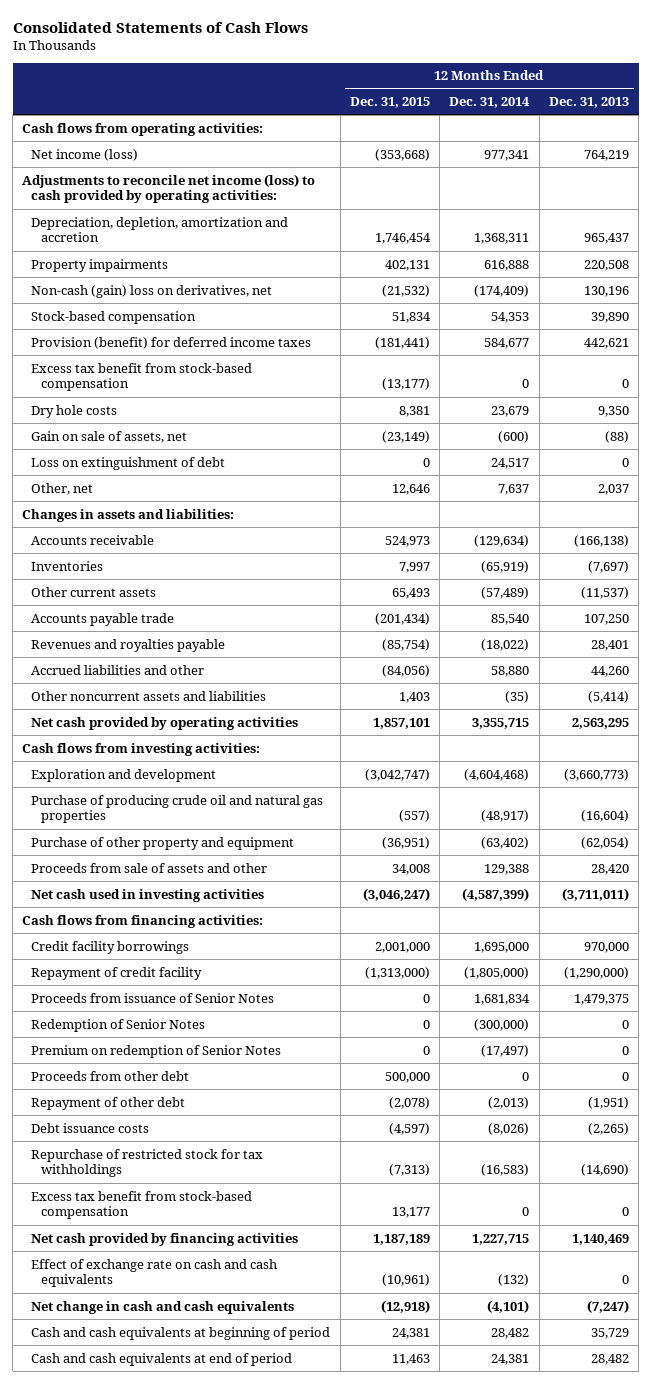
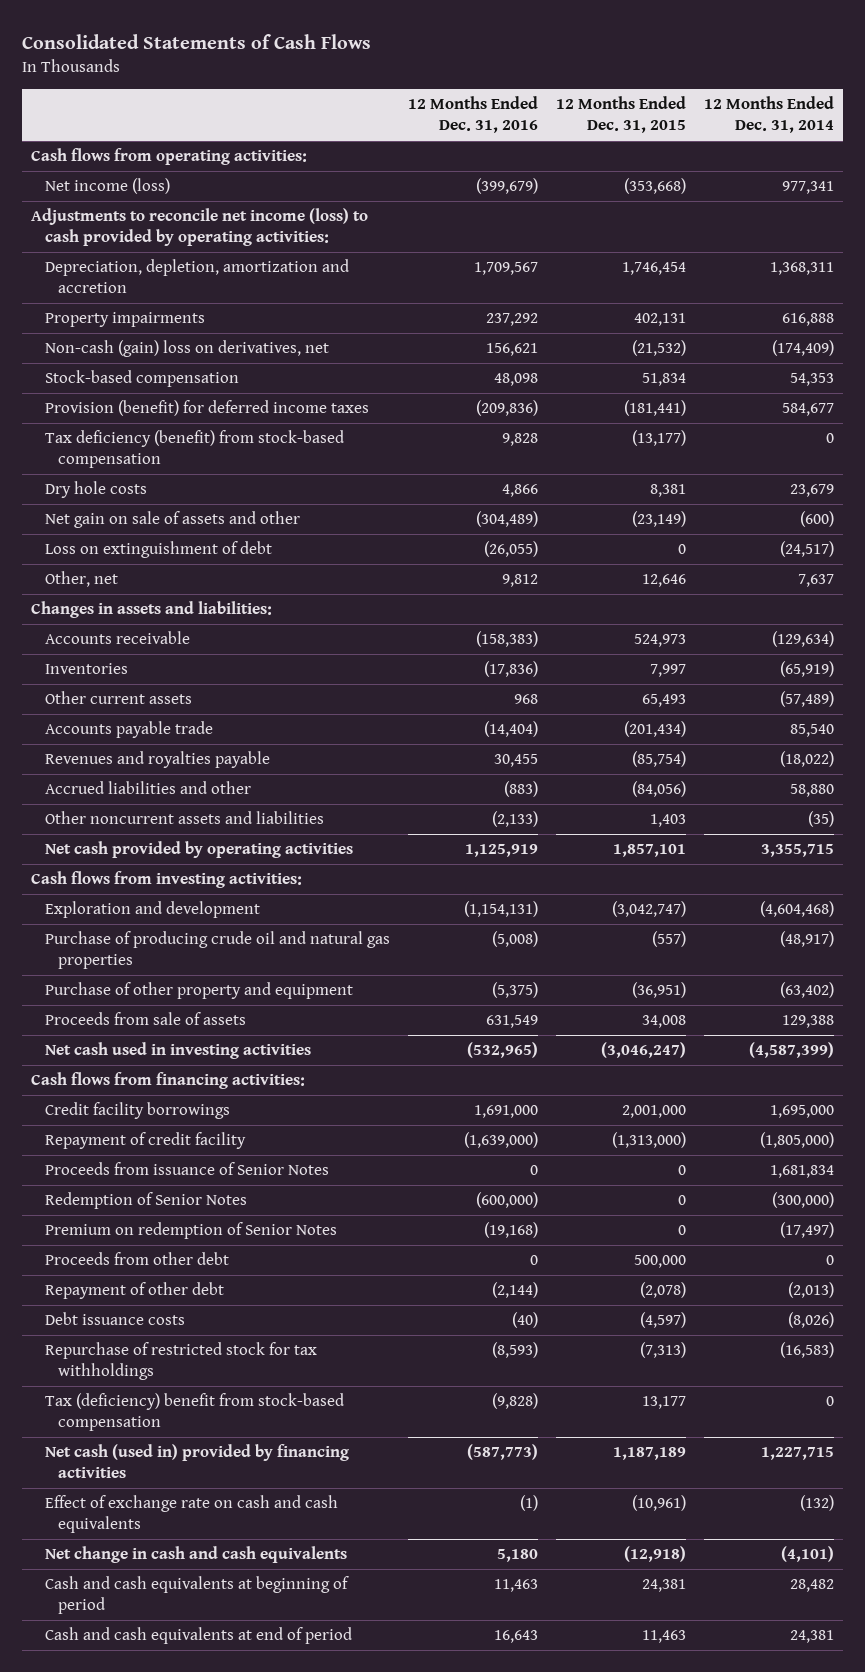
- | 12 Months Ended Dec. 31, 2015 | 12 Months Ended Dec. 31, 2014 | 12 Months Ended Dec. 31, 2013
+ | 12 Months Ended Dec. 31, 2016 | 12 Months Ended Dec. 31, 2015 | 12 Months Ended Dec. 31, 2014
- Excess tax benefit from stock-based compensation | (13,177) | 0 | 0
+ Tax deficiency (benefit) from stock-based compensation | 9,828 | (13,177) | 0
- Gain on sale of assets, net | (23,149) | (600) | (88)
- Loss on extinguishment of debt | 0 | 24,517 | 0
+ Net gain on sale of assets and other | (304,489) | (23,149) | (600)
+ Loss on extinguishment of debt | (26,055) | 0 | (24,517)
- Proceeds from sale of assets and other | 34,008 | 129,388 | 28,420
+ Proceeds from sale of assets | 631,549 | 34,008 | 129,388
- Excess tax benefit from stock-based compensation | 13,177 | 0 | 0
- Net cash provided by financing activities | 1,187,189 | 1,227,715 | 1,140,469
+ Tax (deficiency) benefit from stock-based compensation | (9,828) | 13,177 | 0
+ Net cash (used in) provided by financing activities | (587,773) | 1,187,189 | 1,227,715

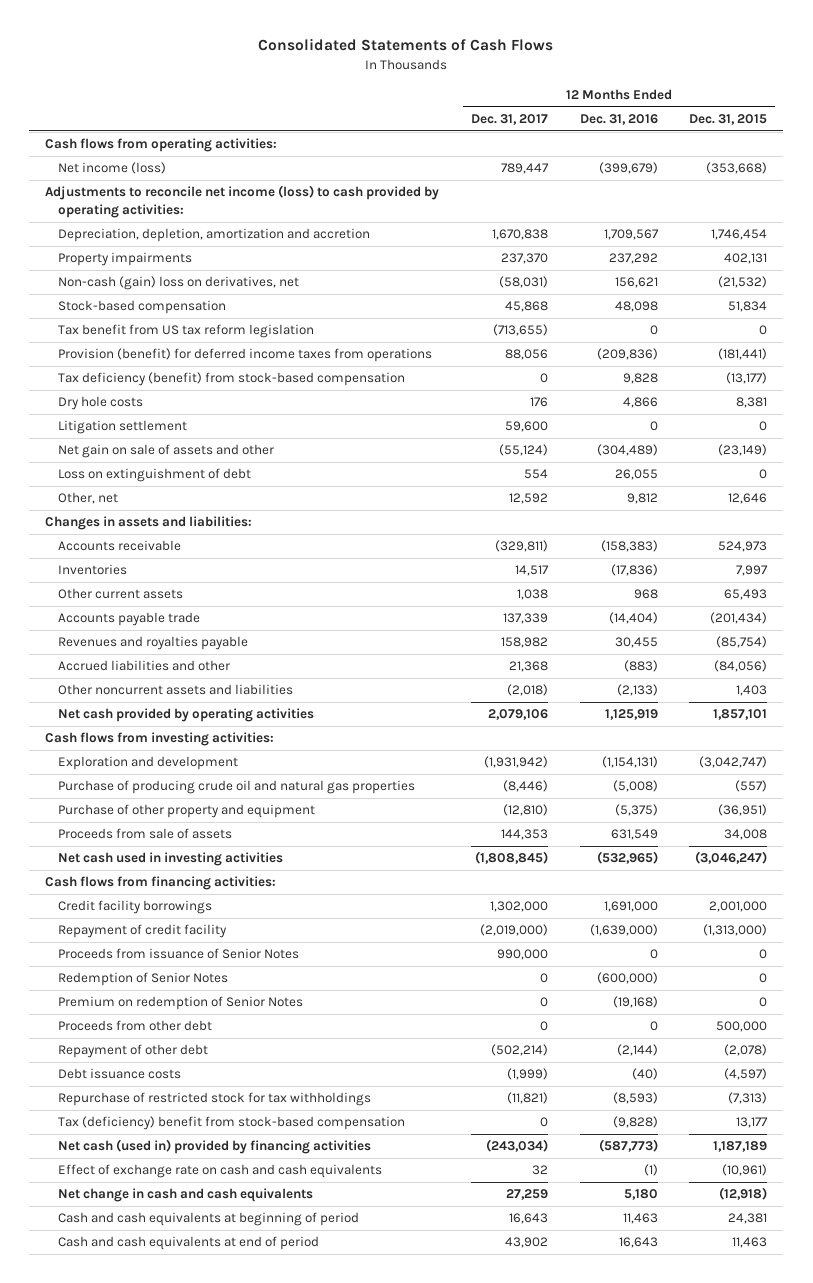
- | 12 Months Ended Dec. 31, 2016 | 12 Months Ended Dec. 31, 2015 | 12 Months Ended Dec. 31, 2014
+ | 12 Months Ended Dec. 31, 2017 | 12 Months Ended Dec. 31, 2016 | 12 Months Ended Dec. 31, 2015
- Provision (benefit) for deferred income taxes | (209,836) | (181,441) | 584,677
+ Tax benefit from US tax reform legislation | (713,655) | 0 | 0
+ Provision (benefit) for deferred income taxes from operations | 88,056 | (209,836) | (181,441)
+ Litigation settlement | 59,600 | 0 | 0
- Loss on extinguishment of debt | (26,055) | 0 | (24,517)
+ Loss on extinguishment of debt | 554 | 26,055 | 0

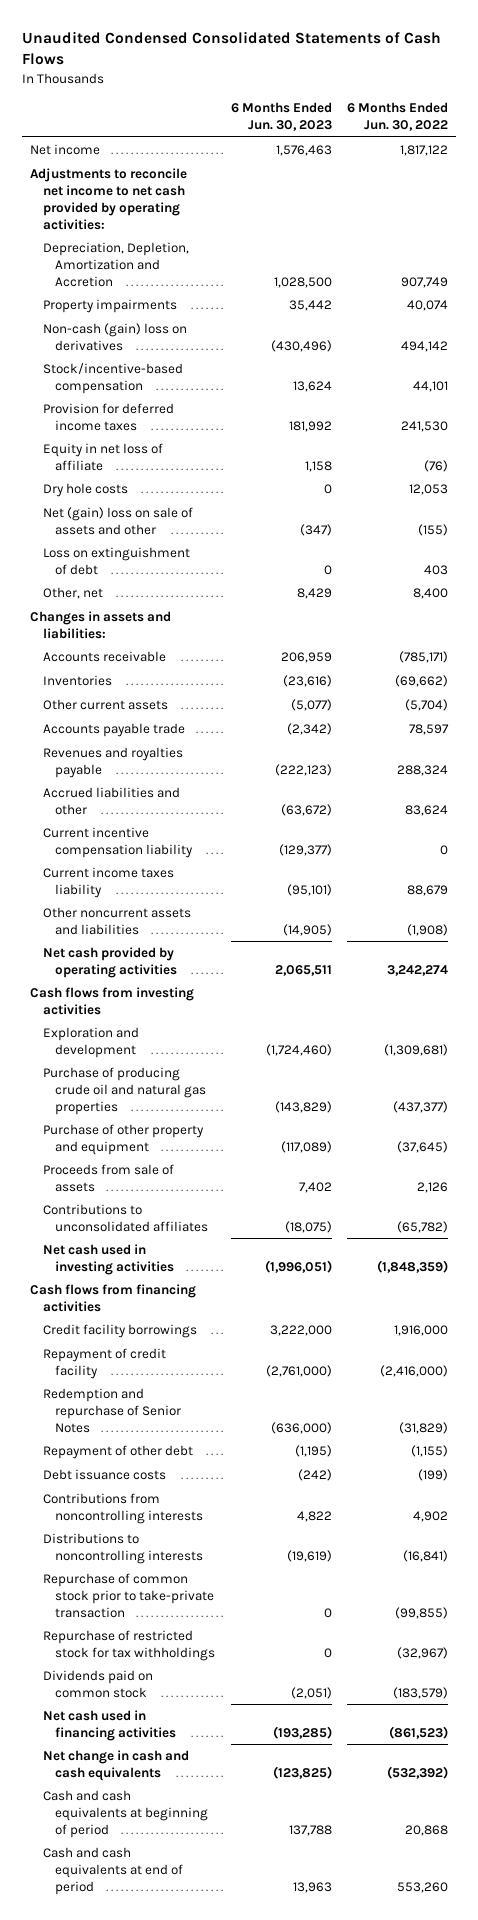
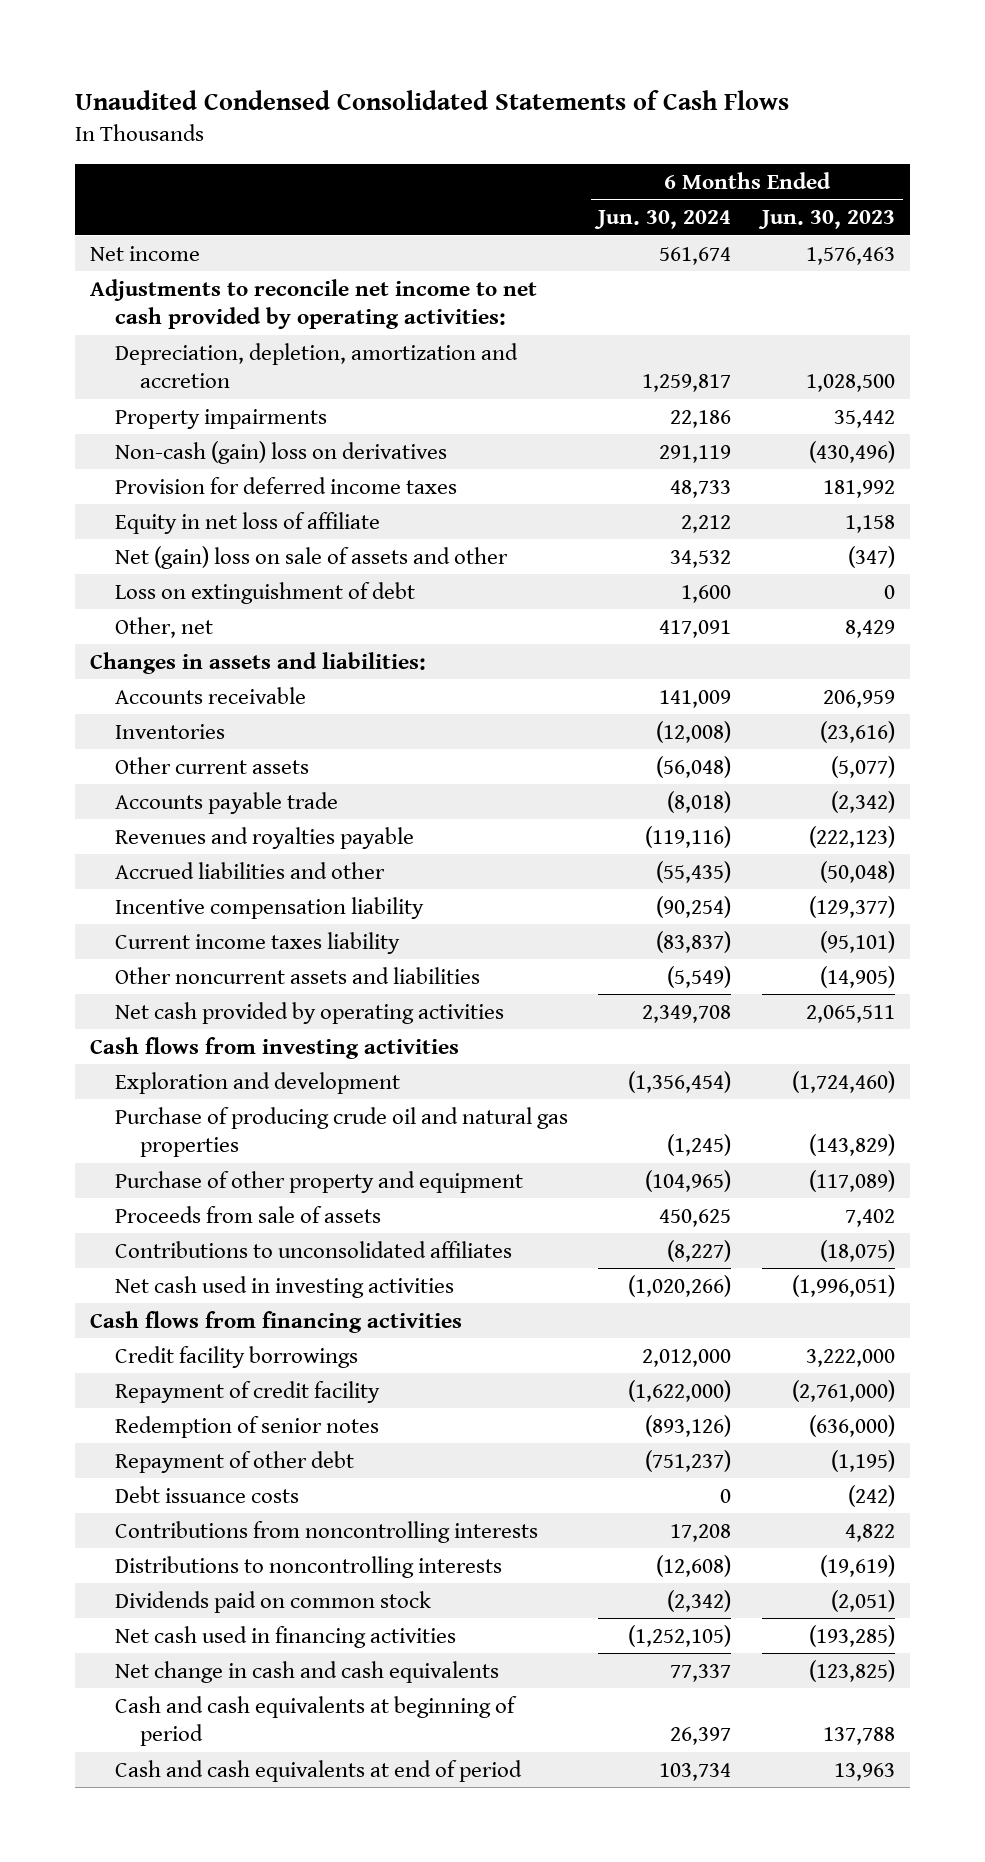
- | 6 Months Ended Jun. 30, 2023 | 6 Months Ended Jun. 30, 2022
+ | 6 Months Ended Jun. 30, 2024 | 6 Months Ended Jun. 30, 2023
- Depreciation, Depletion, Amortization and Accretion | 1,028,500 | 907,749
+ Depreciation, depletion, amortization and accretion | 1,259,817 | 1,028,500
- Stock/incentive-based compensation | 13,624 | 44,101
- Dry hole costs | 0 | 12,053
- Accrued liabilities and other | (63,672) | 83,624
- Current incentive compensation liability | (129,377) | 0
+ Accrued liabilities and other | (55,435) | (50,048)
+ Incentive compensation liability | (90,254) | (129,377)
- Redemption and repurchase of Senior Notes | (636,000) | (31,829)
+ Redemption of senior notes | (893,126) | (636,000)
- Repurchase of common stock prior to take-private transaction | 0 | (99,855)
- Repurchase of restricted stock for tax withholdings | 0 | (32,967)

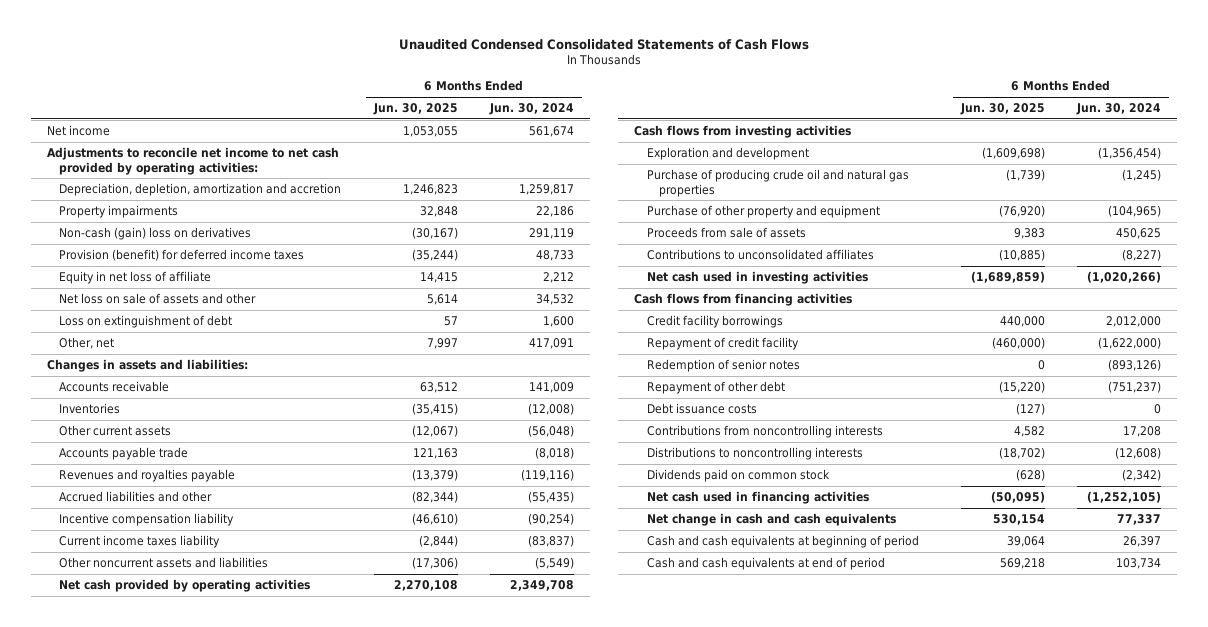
- | 6 Months Ended Jun. 30, 2024 | 6 Months Ended Jun. 30, 2023
+ | 6 Months Ended Jun. 30, 2025 | 6 Months Ended Jun. 30, 2024
- Provision for deferred income taxes | 48,733 | 181,992
+ Provision (benefit) for deferred income taxes | (35,244) | 48,733
- Net (gain) loss on sale of assets and other | 34,532 | (347)
+ Net loss on sale of assets and other | 5,614 | 34,532

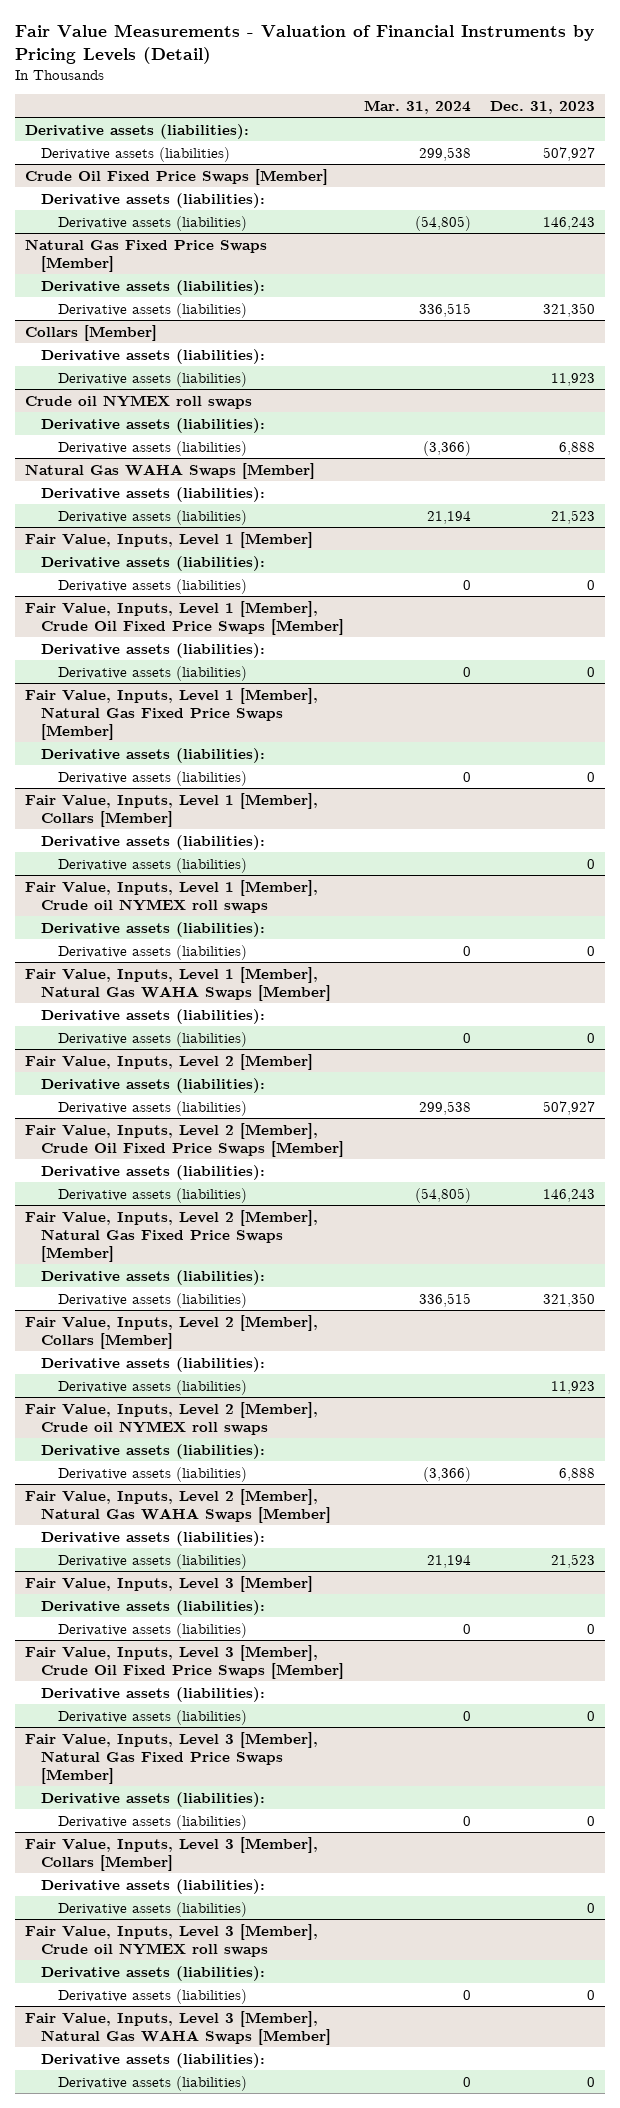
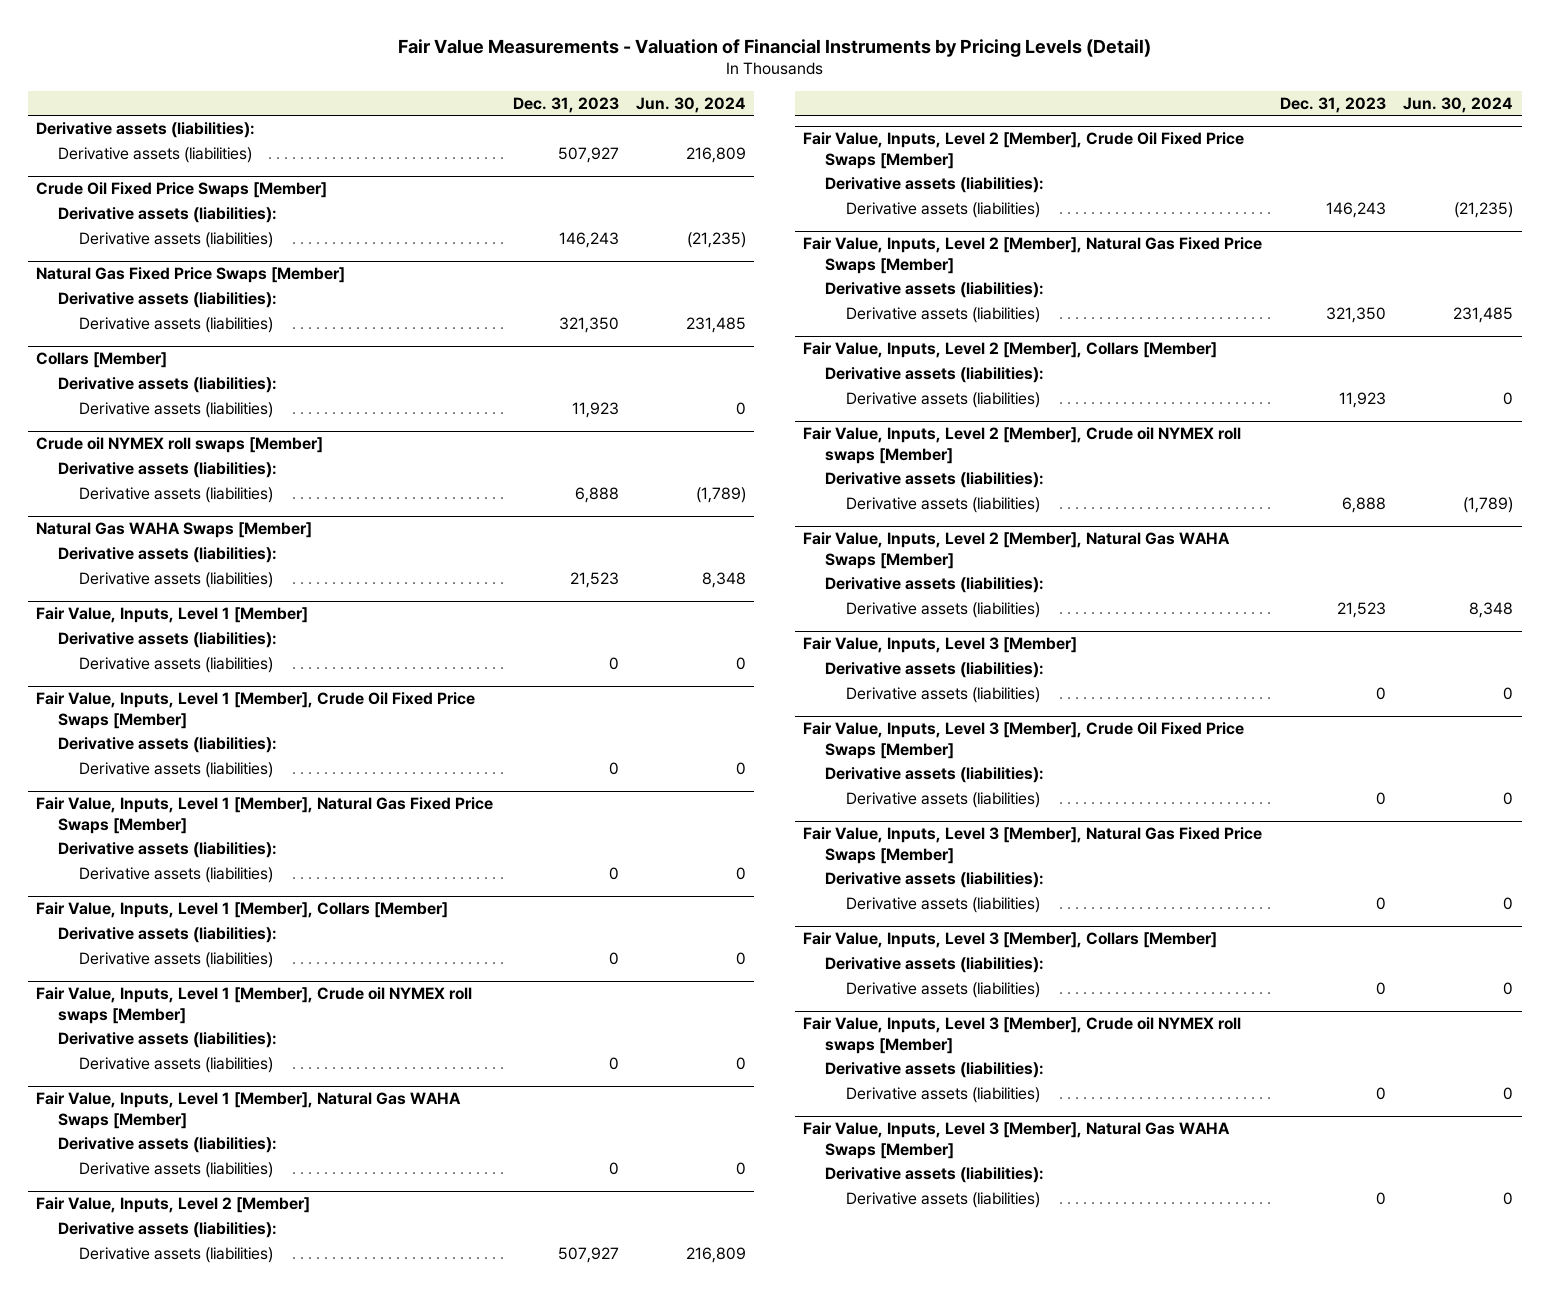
- | Mar. 31, 2024 | Dec. 31, 2023
+ | Dec. 31, 2023 | Jun. 30, 2024
- Crude oil NYMEX roll swaps
+ Crude oil NYMEX roll swaps [Member]
- Fair Value, Inputs, Level 1 [Member], Crude oil NYMEX roll swaps
+ Fair Value, Inputs, Level 1 [Member], Crude oil NYMEX roll swaps [Member]
- Fair Value, Inputs, Level 2 [Member], Crude oil NYMEX roll swaps
+ Fair Value, Inputs, Level 2 [Member], Crude oil NYMEX roll swaps [Member]
- Fair Value, Inputs, Level 3 [Member], Crude oil NYMEX roll swaps
+ Fair Value, Inputs, Level 3 [Member], Crude oil NYMEX roll swaps [Member]

